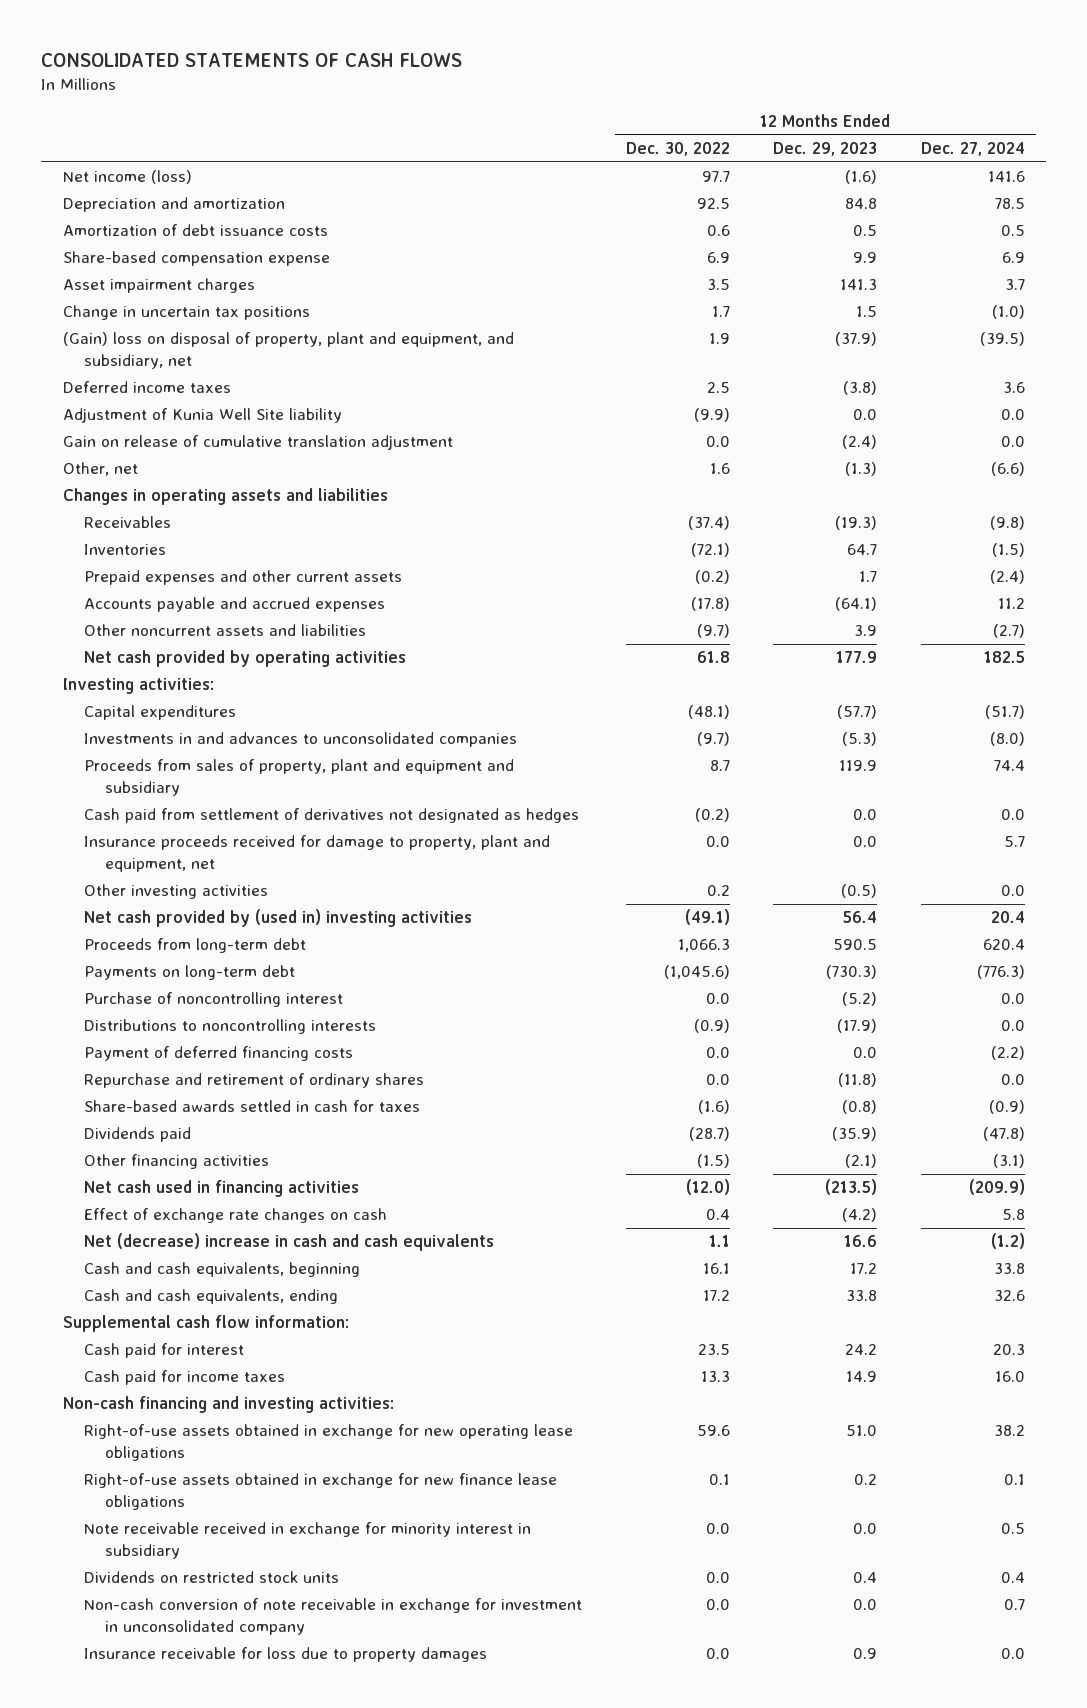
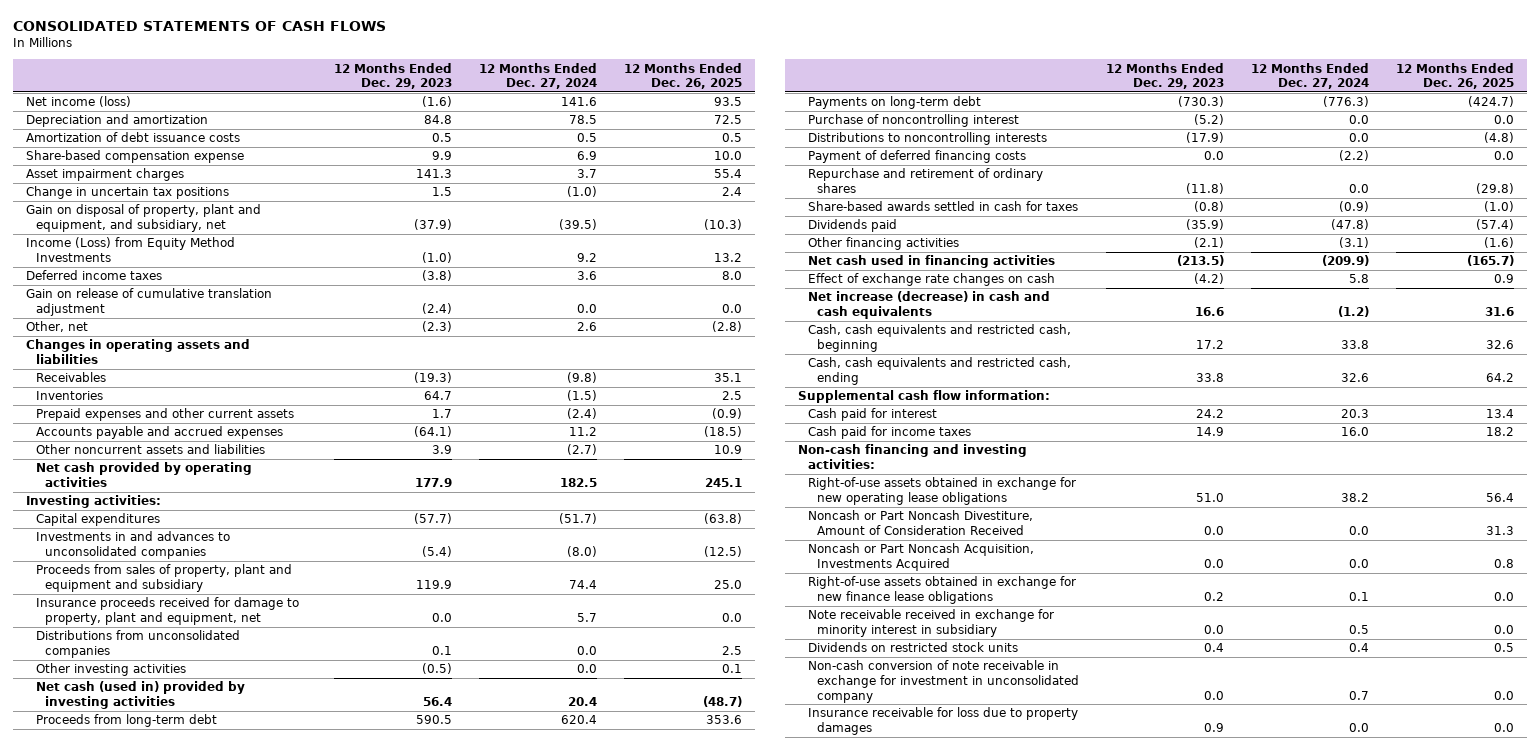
- | 12 Months Ended Dec. 30, 2022 | 12 Months Ended Dec. 29, 2023 | 12 Months Ended Dec. 27, 2024
+ | 12 Months Ended Dec. 29, 2023 | 12 Months Ended Dec. 27, 2024 | 12 Months Ended Dec. 26, 2025
- (Gain) loss on disposal of property, plant and equipment, and subsidiary, net | 1.9 | (37.9) | (39.5)
+ Gain on disposal of property, plant and equipment, and subsidiary, net | (37.9) | (39.5) | (10.3)
+ Income (Loss) from Equity Method Investments | (1.0) | 9.2 | 13.2
- Adjustment of Kunia Well Site liability | (9.9) | 0.0 | 0.0
- Other, net | 1.6 | (1.3) | (6.6)
+ Other, net | (2.3) | 2.6 | (2.8)
- Investments in and advances to unconsolidated companies | (9.7) | (5.3) | (8.0)
+ Investments in and advances to unconsolidated companies | (5.4) | (8.0) | (12.5)
- Cash paid from settlement of derivatives not designated as hedges | (0.2) | 0.0 | 0.0
+ Distributions from unconsolidated companies | 0.1 | 0.0 | 2.5
- Net cash provided by (used in) investing activities | (49.1) | 56.4 | 20.4
+ Net cash (used in) provided by investing activities | 56.4 | 20.4 | (48.7)
- Net (decrease) increase in cash and cash equivalents | 1.1 | 16.6 | (1.2)
- Cash and cash equivalents, beginning | 16.1 | 17.2 | 33.8
- Cash and cash equivalents, ending | 17.2 | 33.8 | 32.6
+ Net increase (decrease) in cash and cash equivalents | 16.6 | (1.2) | 31.6
+ Cash, cash equivalents and restricted cash, beginning | 17.2 | 33.8 | 32.6
+ Cash, cash equivalents and restricted cash, ending | 33.8 | 32.6 | 64.2
+ Noncash or Part Noncash Divestiture, Amount of Consideration Received | 0.0 | 0.0 | 31.3
+ Noncash or Part Noncash Acquisition, Investments Acquired | 0.0 | 0.0 | 0.8

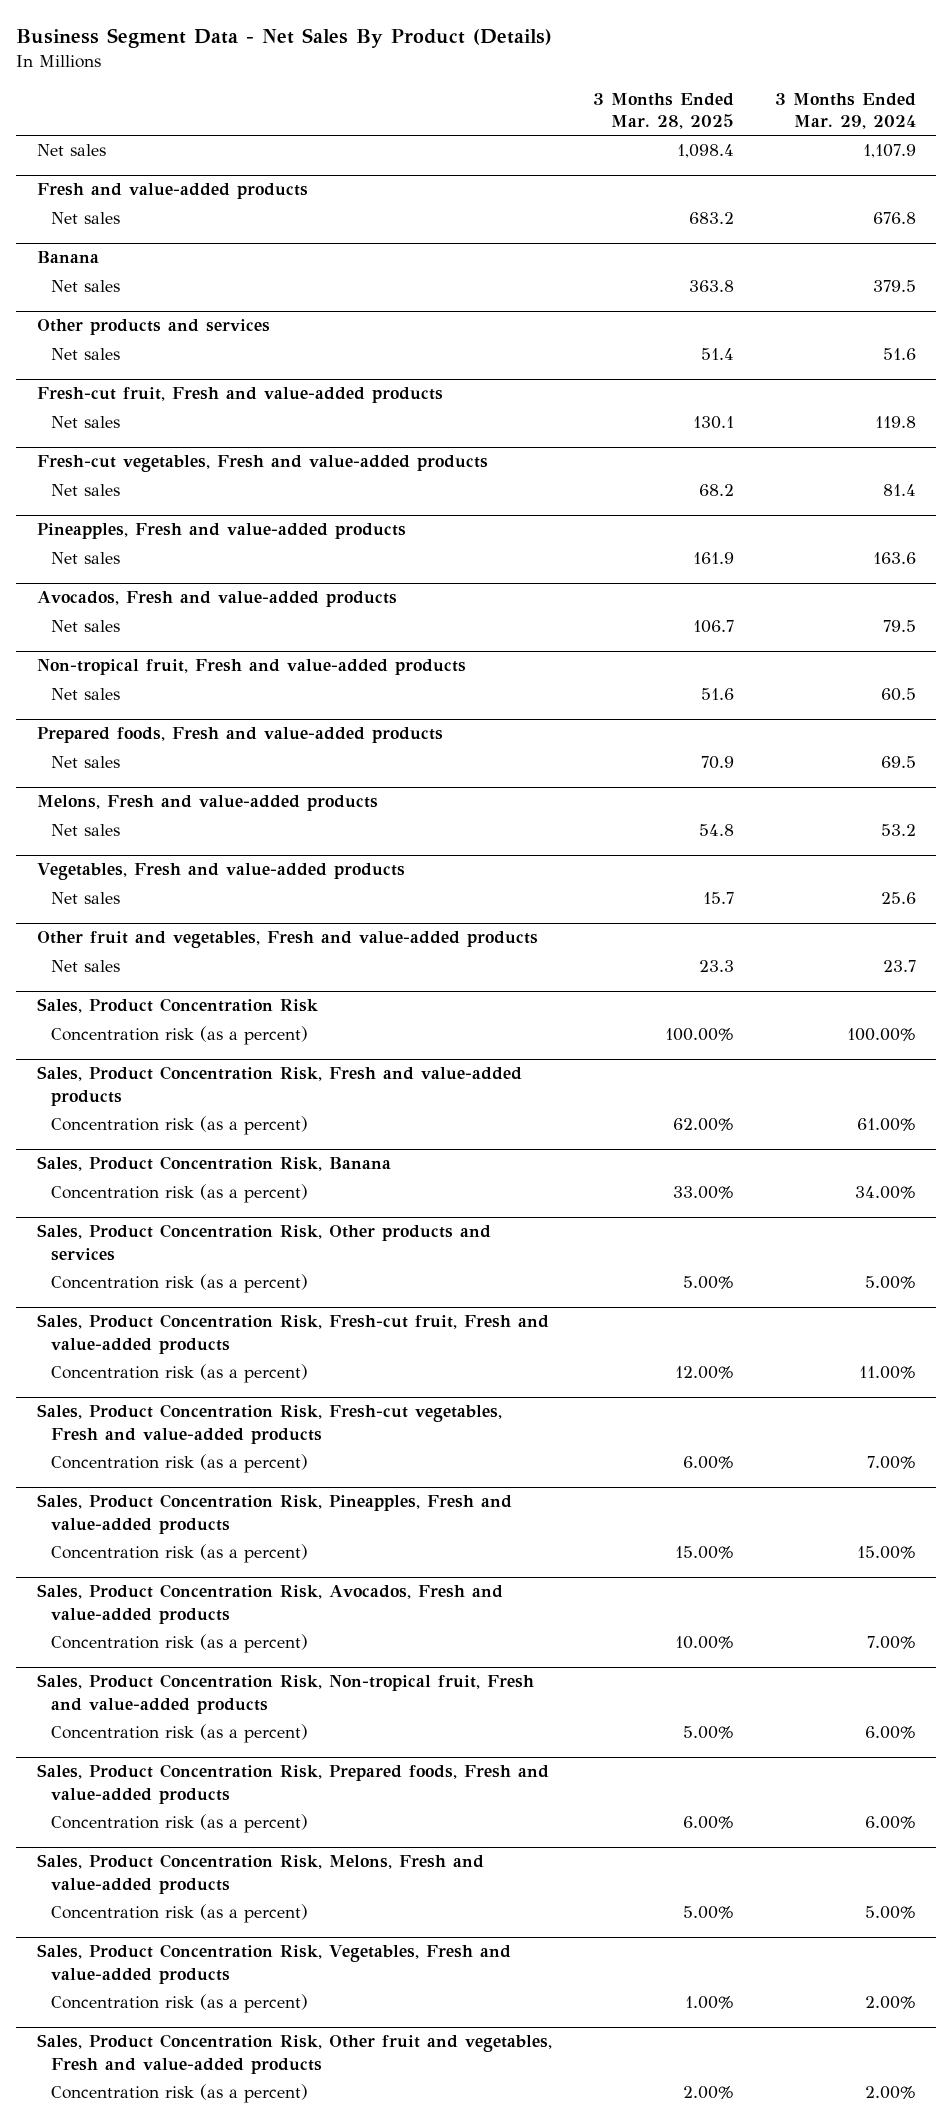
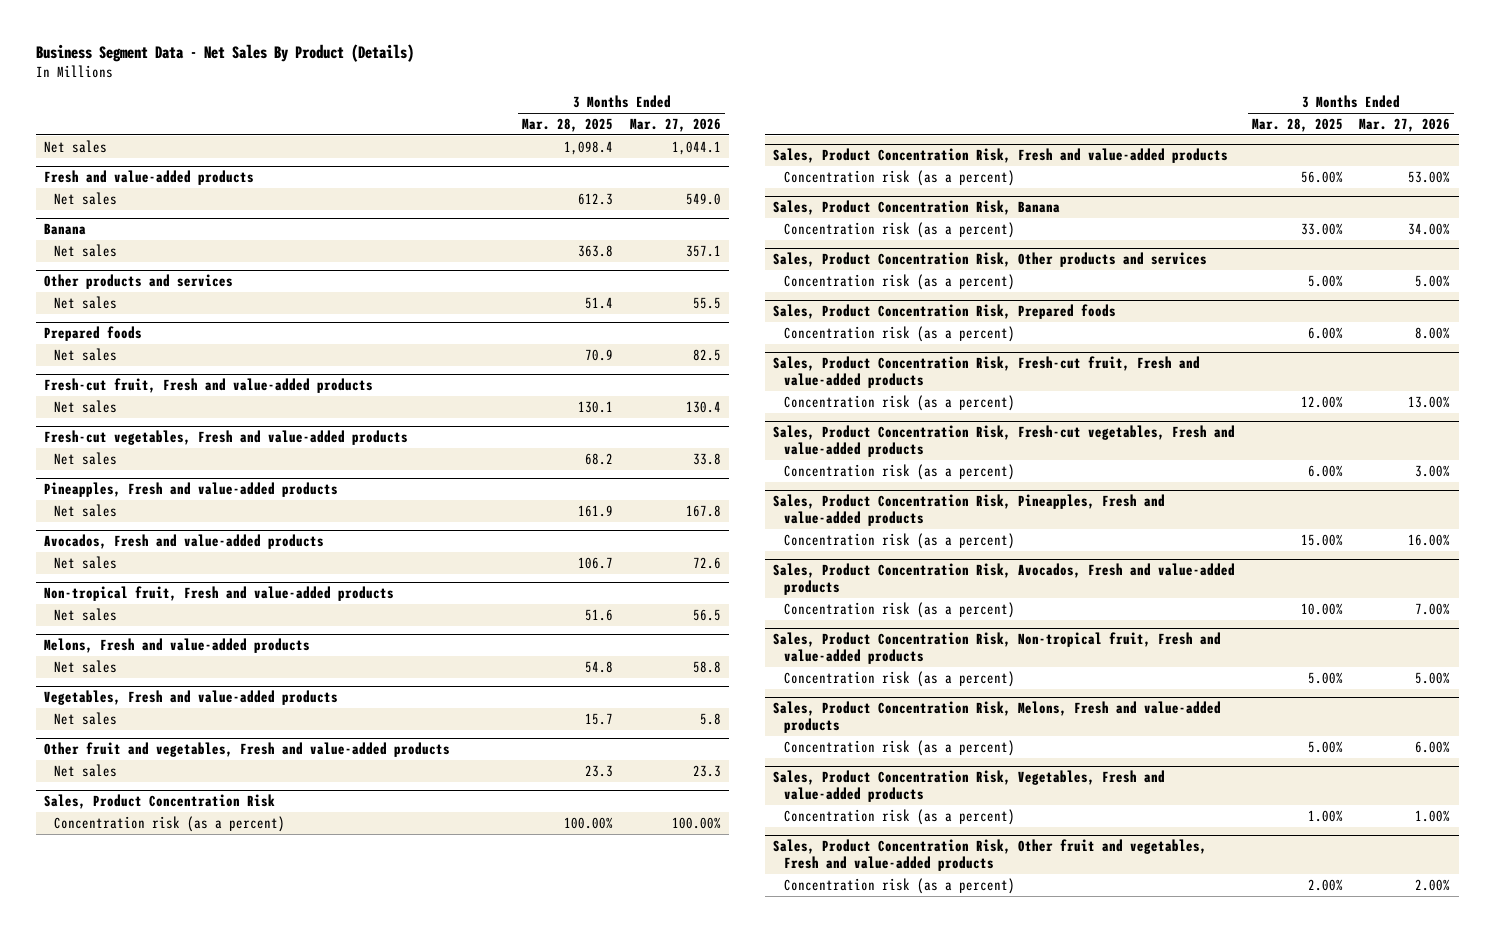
- | 3 Months Ended Mar. 28, 2025 | 3 Months Ended Mar. 29, 2024
+ | 3 Months Ended Mar. 28, 2025 | 3 Months Ended Mar. 27, 2026
@ Fresh and value-added products
- Net sales | 683.2 | 676.8
+ Net sales | 612.3 | 549.0
+ Prepared foods
+ Net sales | 70.9 | 82.5
- Prepared foods, Fresh and value-added products
- Net sales | 70.9 | 69.5
@ Sales, Product Concentration Risk, Fresh and value-added products
- Concentration risk (as a percent) | 62.00% | 61.00%
+ Concentration risk (as a percent) | 56.00% | 53.00%
+ Sales, Product Concentration Risk, Prepared foods
+ Concentration risk (as a percent) | 6.00% | 8.00%
- Sales, Product Concentration Risk, Prepared foods, Fresh and value-added products
- Concentration risk (as a percent) | 6.00% | 6.00%

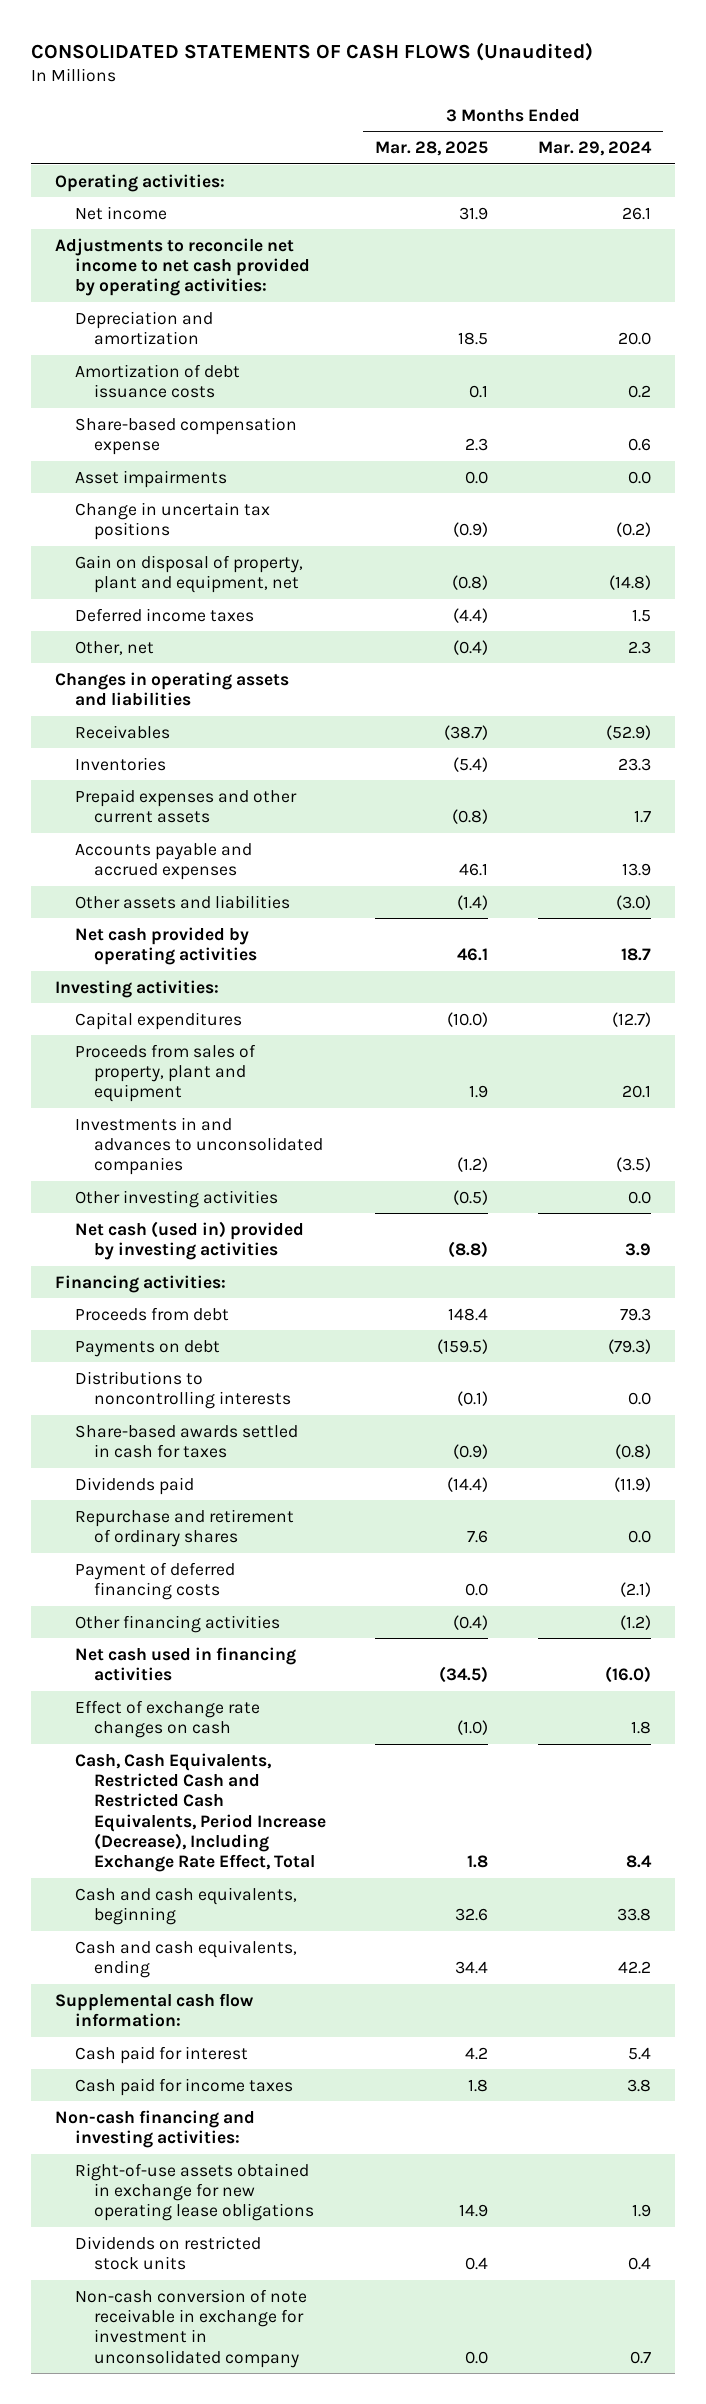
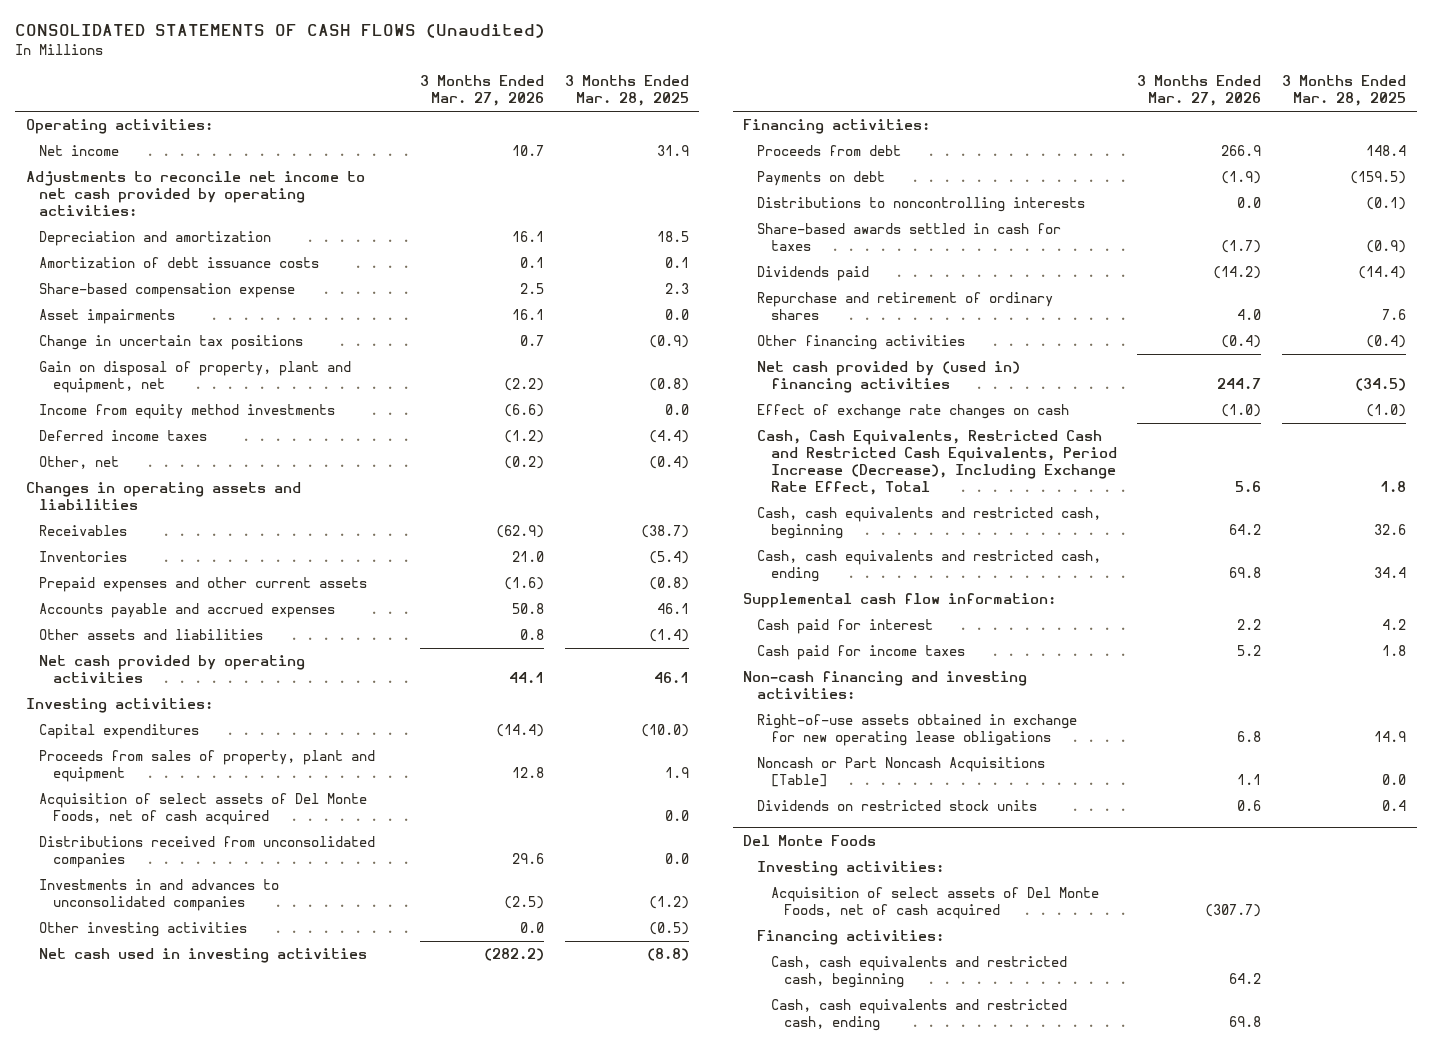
- | 3 Months Ended Mar. 28, 2025 | 3 Months Ended Mar. 29, 2024
+ | 3 Months Ended Mar. 27, 2026 | 3 Months Ended Mar. 28, 2025
+ Income from equity method investments | (6.6) | 0.0
+ Acquisition of select assets of Del Monte Foods, net of cash acquired | | 0.0
+ Distributions received from unconsolidated companies | 29.6 | 0.0
- Net cash (used in) provided by investing activities | (8.8) | 3.9
+ Net cash used in investing activities | (282.2) | (8.8)
- Payment of deferred financing costs | 0.0 | (2.1)
- Net cash used in financing activities | (34.5) | (16.0)
+ Net cash provided by (used in) financing activities | 244.7 | (34.5)
- Cash and cash equivalents, beginning | 32.6 | 33.8
- Cash and cash equivalents, ending | 34.4 | 42.2
+ Cash, cash equivalents and restricted cash, beginning | 64.2 | 32.6
+ Cash, cash equivalents and restricted cash, ending | 69.8 | 34.4
+ Noncash or Part Noncash Acquisitions [Table] | 1.1 | 0.0
- Non-cash conversion of note receivable in exchange for investment in unconsolidated company | 0.0 | 0.7
+ Del Monte Foods
+ Investing activities:
+ Acquisition of select assets of Del Monte Foods, net of cash acquired | (307.7) |
+ Financing activities:
+ Cash, cash equivalents and restricted cash, beginning | 64.2 |
+ Cash, cash equivalents and restricted cash, ending | 69.8 |

